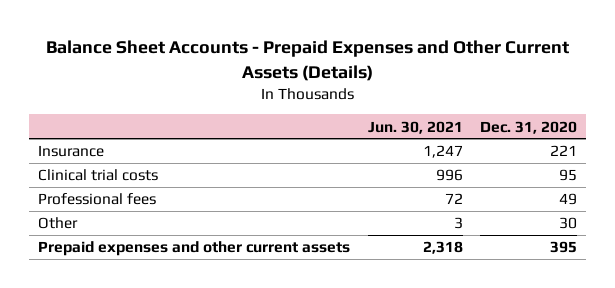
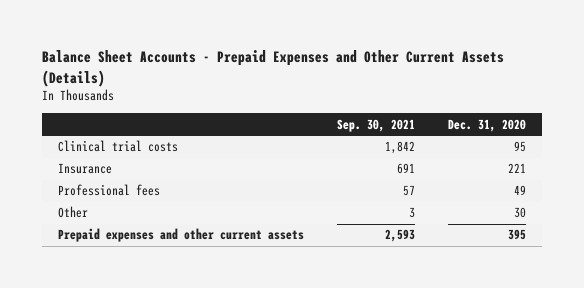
- | Jun. 30, 2021 | Dec. 31, 2020
+ | Sep. 30, 2021 | Dec. 31, 2020
moved down: Insurance | 691 | 221

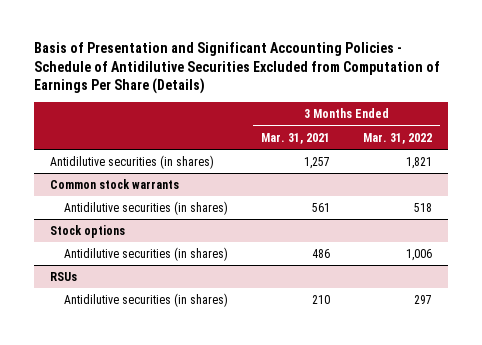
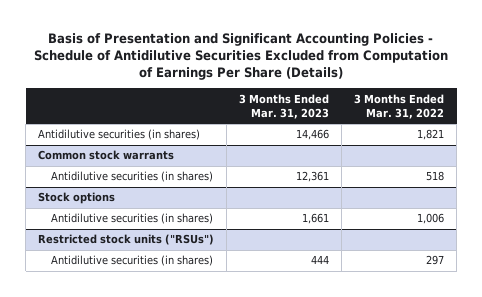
- | 3 Months Ended Mar. 31, 2021 | 3 Months Ended Mar. 31, 2022
+ | 3 Months Ended Mar. 31, 2023 | 3 Months Ended Mar. 31, 2022
- RSUs
+ Restricted stock units ("RSUs")

